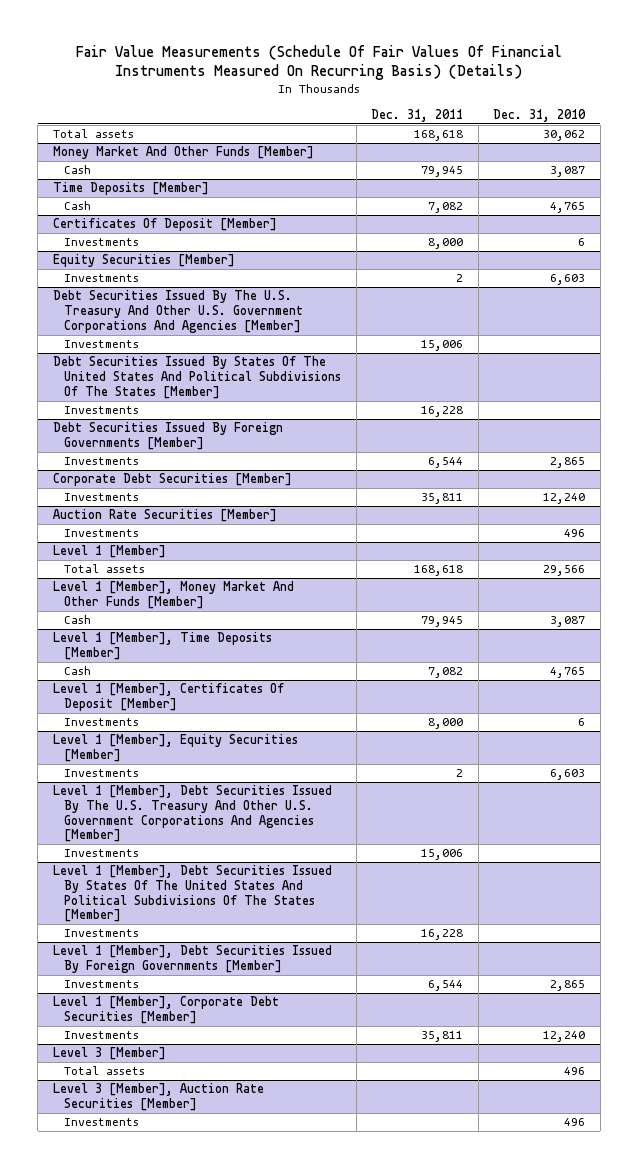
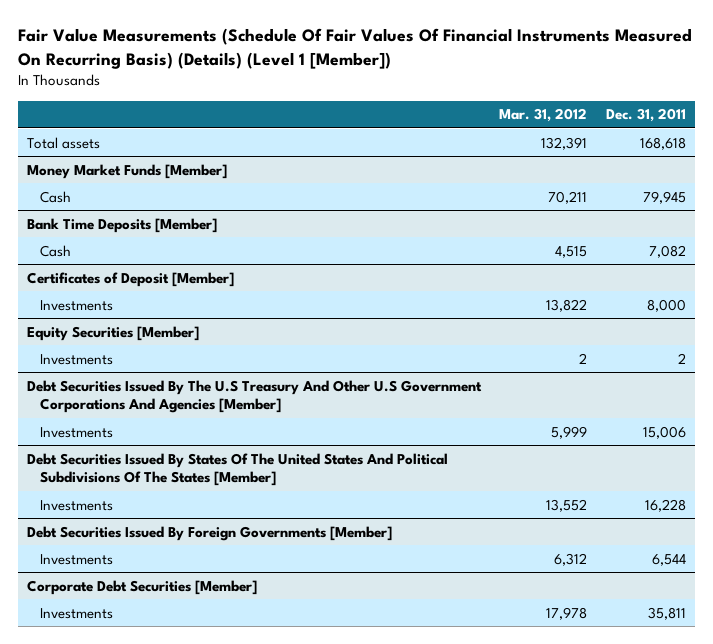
- Fair Value Measurements (Schedule Of Fair Values Of Financial Instruments Measured On Recurring Basis) (Details)
+ Fair Value Measurements (Schedule Of Fair Values Of Financial Instruments Measured On Recurring Basis) (Details) (Level 1 [Member])
- | Dec. 31, 2011 | Dec. 31, 2010
+ | Mar. 31, 2012 | Dec. 31, 2011
- Money Market And Other Funds [Member]
+ Money Market Funds [Member]
- Time Deposits [Member]
+ Bank Time Deposits [Member]
- Certificates Of Deposit [Member]
+ Certificates of Deposit [Member]
- Debt Securities Issued By The U.S. Treasury And Other U.S. Government Corporations And Agencies [Member]
+ Debt Securities Issued By The U.S Treasury And Other U.S Government Corporations And Agencies [Member]
- Auction Rate Securities [Member]
- Investments | | 496
- Level 1 [Member]
- Total assets | 168,618 | 29,566
- Level 1 [Member], Money Market And Other Funds [Member]
- Cash | 79,945 | 3,087
- Level 1 [Member], Time Deposits [Member]
- Cash | 7,082 | 4,765
- Level 1 [Member], Certificates Of Deposit [Member]
- Investments | 8,000 | 6
- Level 1 [Member], Equity Securities [Member]
- Investments | 2 | 6,603
- Level 1 [Member], Debt Securities Issued By The U.S. Treasury And Other U.S. Government Corporations And Agencies [Member]
- Investments | 15,006 |
- Level 1 [Member], Debt Securities Issued By States Of The United States And Political Subdivisions Of The States [Member]
- Investments | 16,228 |
- Level 1 [Member], Debt Securities Issued By Foreign Governments [Member]
- Investments | 6,544 | 2,865
- Level 1 [Member], Corporate Debt Securities [Member]
- Investments | 35,811 | 12,240
- Level 3 [Member]
- Total assets | | 496
- Level 3 [Member], Auction Rate Securities [Member]
- Investments | | 496

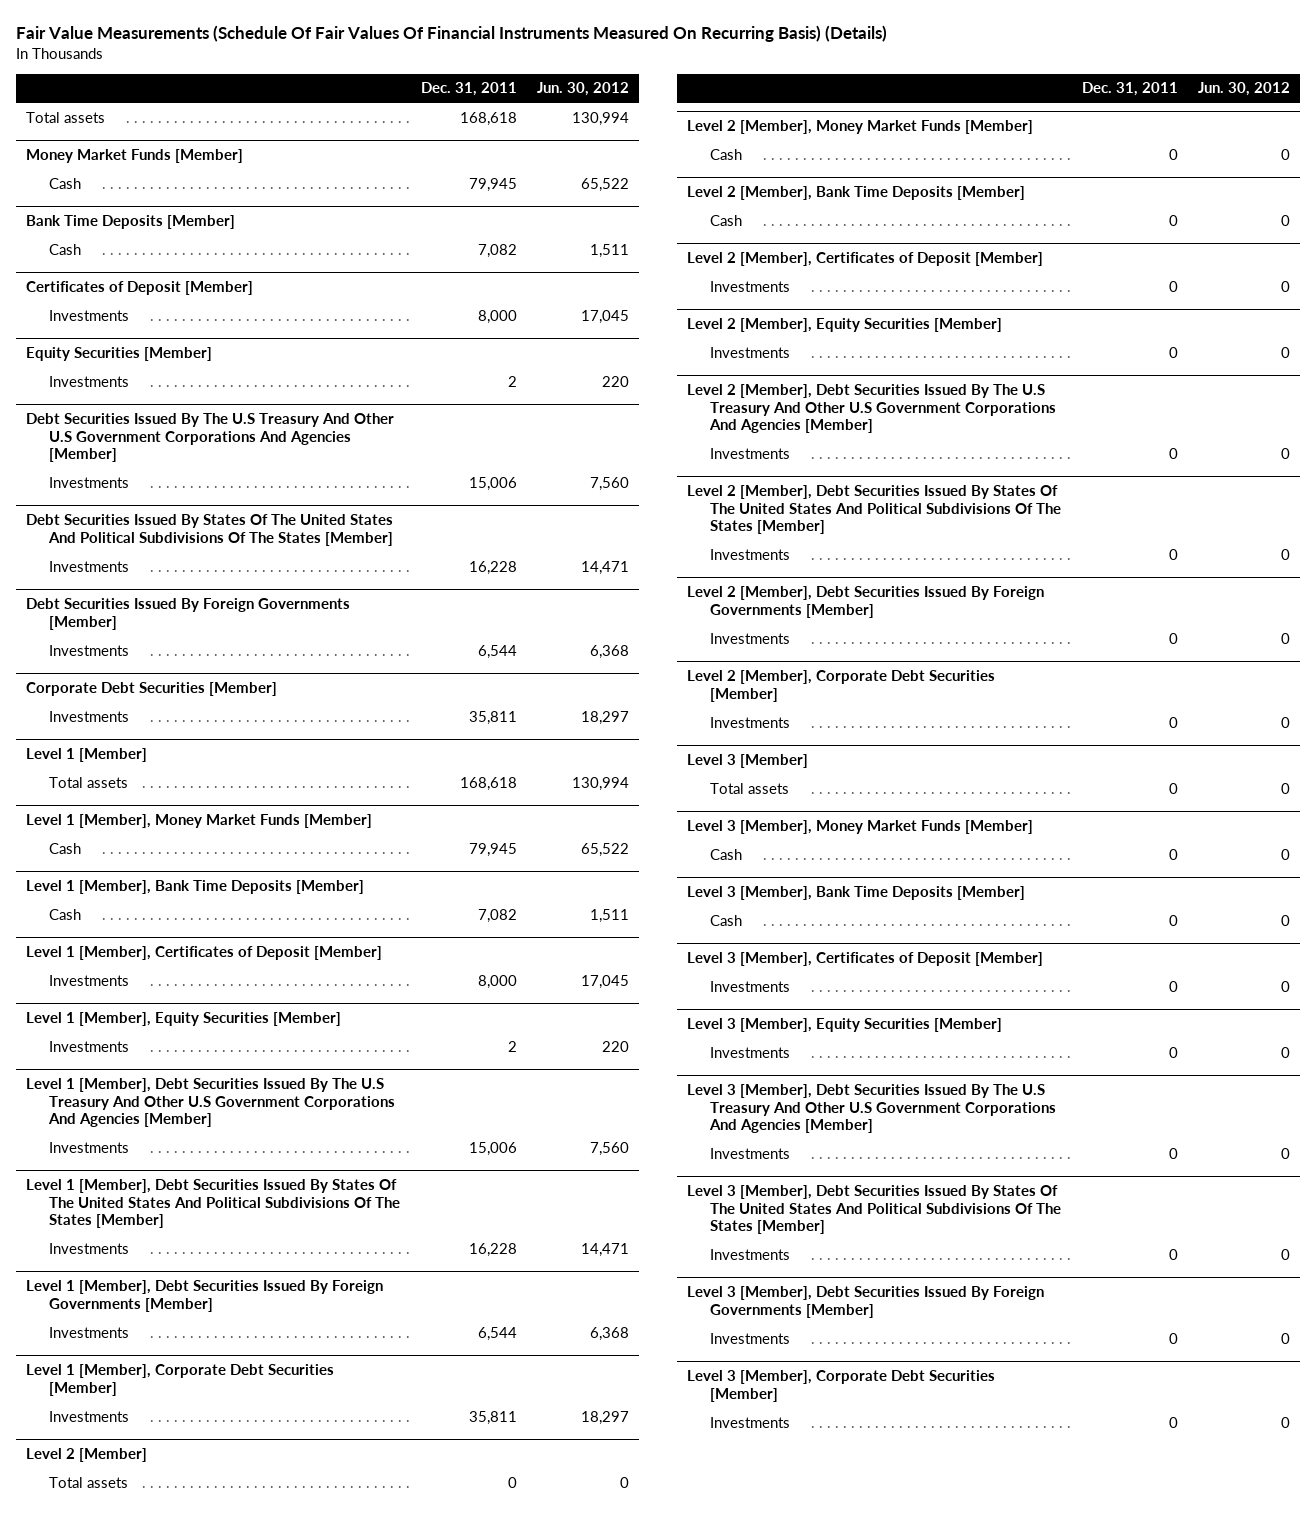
- Fair Value Measurements (Schedule Of Fair Values Of Financial Instruments Measured On Recurring Basis) (Details) (Level 1 [Member])
+ Fair Value Measurements (Schedule Of Fair Values Of Financial Instruments Measured On Recurring Basis) (Details)
- | Mar. 31, 2012 | Dec. 31, 2011
+ | Dec. 31, 2011 | Jun. 30, 2012
+ Level 1 [Member]
+ Total assets | 168,618 | 130,994
+ Level 1 [Member], Money Market Funds [Member]
+ Cash | 79,945 | 65,522
+ Level 1 [Member], Bank Time Deposits [Member]
+ Cash | 7,082 | 1,511
+ Level 1 [Member], Certificates of Deposit [Member]
+ Investments | 8,000 | 17,045
+ Level 1 [Member], Equity Securities [Member]
+ Investments | 2 | 220
+ Level 1 [Member], Debt Securities Issued By The U.S Treasury And Other U.S Government Corporations And Agencies [Member]
+ Investments | 15,006 | 7,560
+ Level 1 [Member], Debt Securities Issued By States Of The United States And Political Subdivisions Of The States [Member]
+ Investments | 16,228 | 14,471
+ Level 1 [Member], Debt Securities Issued By Foreign Governments [Member]
+ Investments | 6,544 | 6,368
+ Level 1 [Member], Corporate Debt Securities [Member]
+ Investments | 35,811 | 18,297
+ Level 2 [Member]
+ Total assets | 0 | 0
+ Level 2 [Member], Money Market Funds [Member]
+ Cash | 0 | 0
+ Level 2 [Member], Bank Time Deposits [Member]
+ Cash | 0 | 0
+ Level 2 [Member], Certificates of Deposit [Member]
+ Investments | 0 | 0
+ Level 2 [Member], Equity Securities [Member]
+ Investments | 0 | 0
+ Level 2 [Member], Debt Securities Issued By The U.S Treasury And Other U.S Government Corporations And Agencies [Member]
+ Investments | 0 | 0
+ Level 2 [Member], Debt Securities Issued By States Of The United States And Political Subdivisions Of The States [Member]
+ Investments | 0 | 0
+ Level 2 [Member], Debt Securities Issued By Foreign Governments [Member]
+ Investments | 0 | 0
+ Level 2 [Member], Corporate Debt Securities [Member]
+ Investments | 0 | 0
+ Level 3 [Member]
+ Total assets | 0 | 0
+ Level 3 [Member], Money Market Funds [Member]
+ Cash | 0 | 0
+ Level 3 [Member], Bank Time Deposits [Member]
+ Cash | 0 | 0
+ Level 3 [Member], Certificates of Deposit [Member]
+ Investments | 0 | 0
+ Level 3 [Member], Equity Securities [Member]
+ Investments | 0 | 0
+ Level 3 [Member], Debt Securities Issued By The U.S Treasury And Other U.S Government Corporations And Agencies [Member]
+ Investments | 0 | 0
+ Level 3 [Member], Debt Securities Issued By States Of The United States And Political Subdivisions Of The States [Member]
+ Investments | 0 | 0
+ Level 3 [Member], Debt Securities Issued By Foreign Governments [Member]
+ Investments | 0 | 0
+ Level 3 [Member], Corporate Debt Securities [Member]
+ Investments | 0 | 0

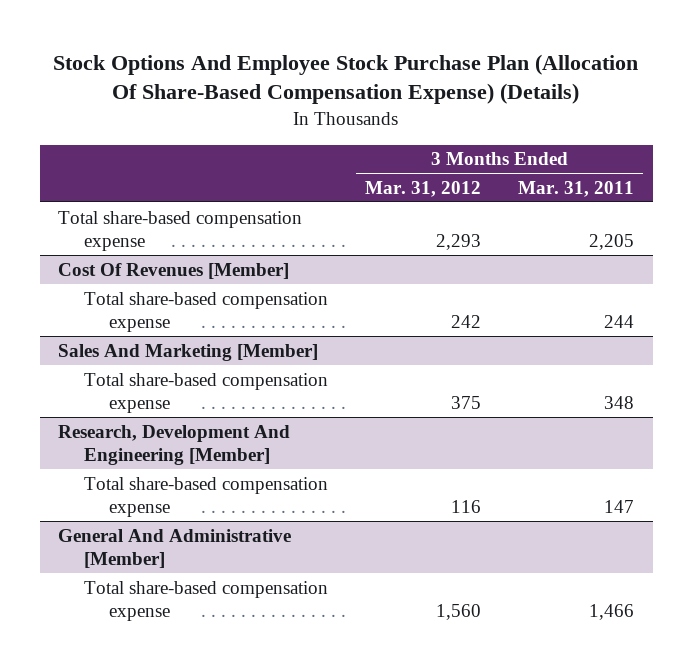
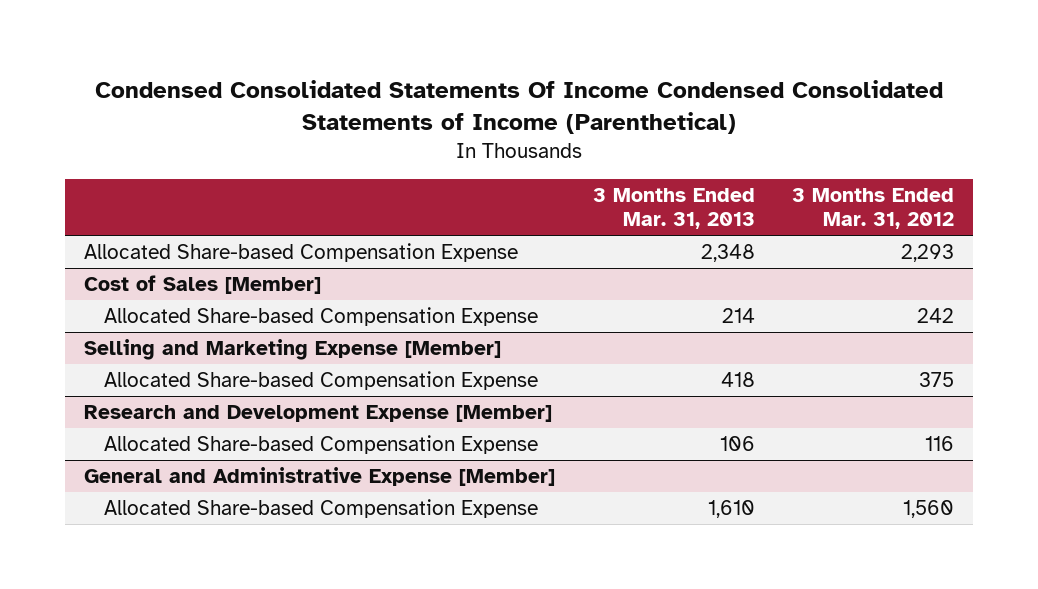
- Stock Options And Employee Stock Purchase Plan (Allocation Of Share-Based Compensation Expense) (Details)
+ Condensed Consolidated Statements Of Income Condensed Consolidated Statements of Income (Parenthetical)
- | 3 Months Ended Mar. 31, 2012 | 3 Months Ended Mar. 31, 2011
+ | 3 Months Ended Mar. 31, 2013 | 3 Months Ended Mar. 31, 2012
- Total share-based compensation expense | 2,293 | 2,205
- Cost Of Revenues [Member]
- Total share-based compensation expense | 242 | 244
- Sales And Marketing [Member]
- Total share-based compensation expense | 375 | 348
- Research, Development And Engineering [Member]
- Total share-based compensation expense | 116 | 147
- General And Administrative [Member]
- Total share-based compensation expense | 1,560 | 1,466
+ Allocated Share-based Compensation Expense | 2,348 | 2,293
+ Cost of Sales [Member]
+ Allocated Share-based Compensation Expense | 214 | 242
+ Selling and Marketing Expense [Member]
+ Allocated Share-based Compensation Expense | 418 | 375
+ Research and Development Expense [Member]
+ Allocated Share-based Compensation Expense | 106 | 116
+ General and Administrative Expense [Member]
+ Allocated Share-based Compensation Expense | 1,610 | 1,560

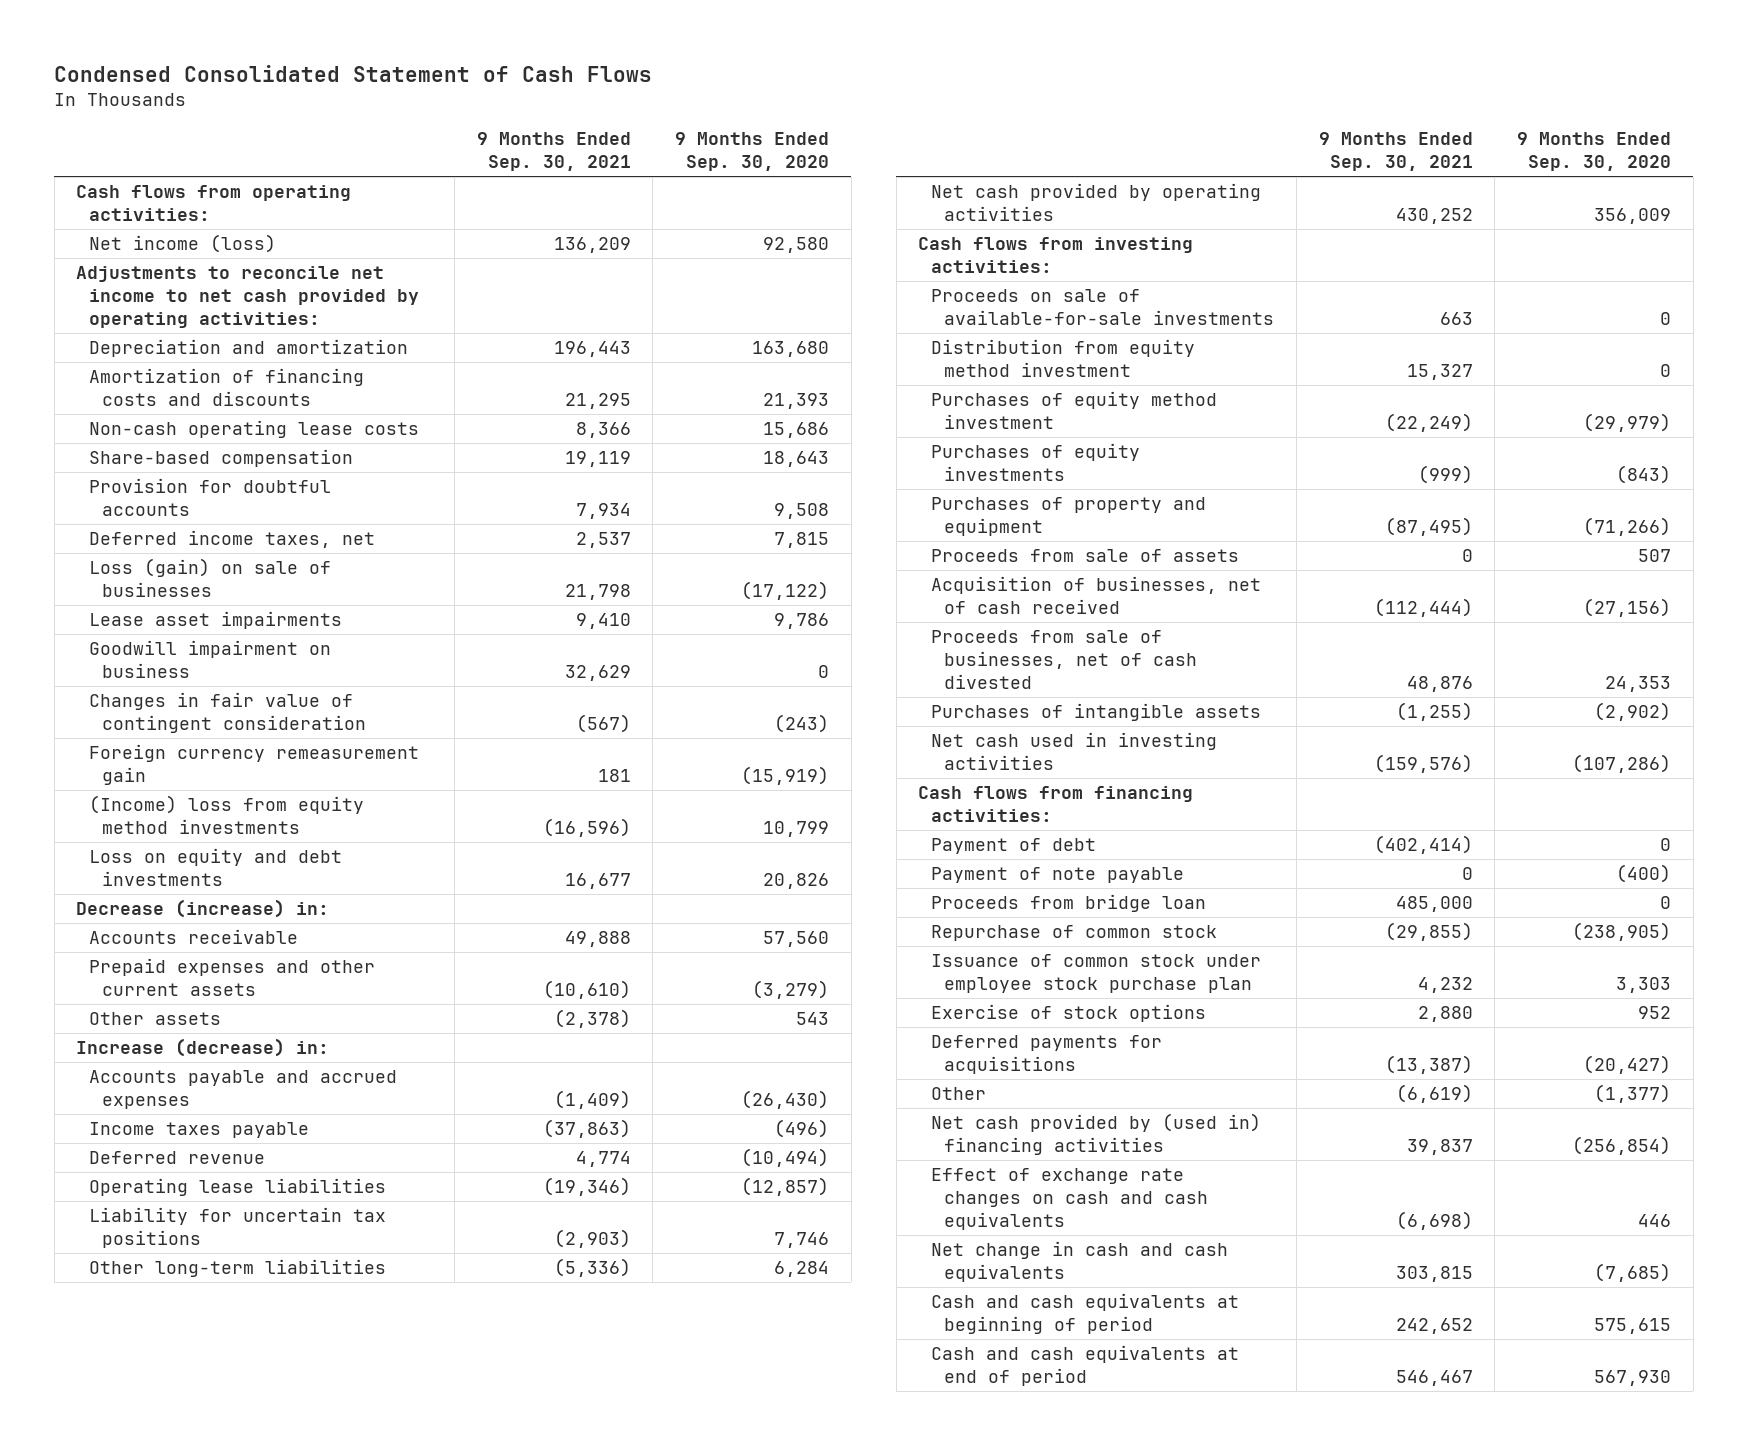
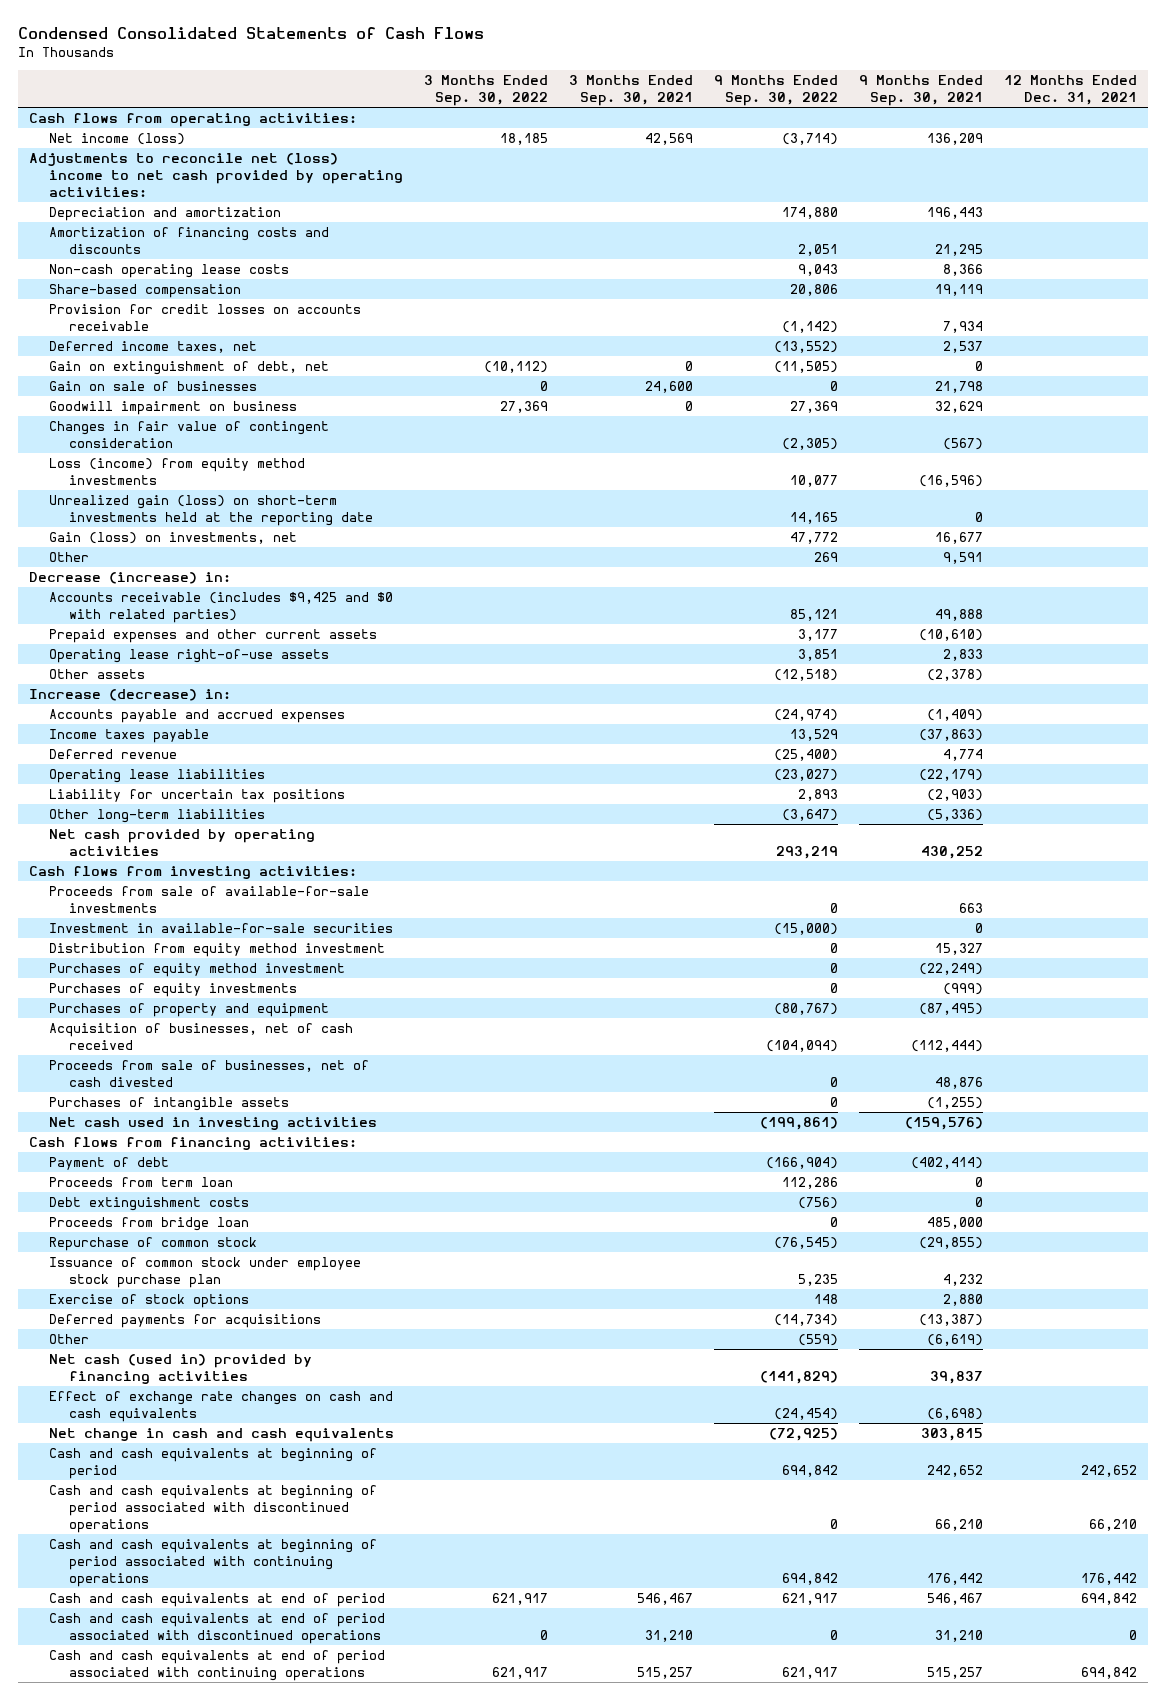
- Condensed Consolidated Statement of Cash Flows
+ Condensed Consolidated Statements of Cash Flows
- | 9 Months Ended Sep. 30, 2021 | 9 Months Ended Sep. 30, 2020
+ | 3 Months Ended Sep. 30, 2022 | 3 Months Ended Sep. 30, 2021 | 9 Months Ended Sep. 30, 2022 | 9 Months Ended Sep. 30, 2021 | 12 Months Ended Dec. 31, 2021
- Adjustments to reconcile net income to net cash provided by operating activities:
+ Adjustments to reconcile net (loss) income to net cash provided by operating activities:
- Provision for doubtful accounts | 7,934 | 9,508
+ Provision for credit losses on accounts receivable | | | (1,142) | 7,934 |
- Loss (gain) on sale of businesses | 21,798 | (17,122)
- Lease asset impairments | 9,410 | 9,786
+ Gain on extinguishment of debt, net | (10,112) | 0 | (11,505) | 0 |
+ Gain on sale of businesses | 0 | 24,600 | 0 | 21,798 |
- Foreign currency remeasurement gain | 181 | (15,919)
- (Income) loss from equity method investments | (16,596) | 10,799
- Loss on equity and debt investments | 16,677 | 20,826
+ Loss (income) from equity method investments | | | 10,077 | (16,596) |
+ Unrealized gain (loss) on short-term investments held at the reporting date | | | 14,165 | 0 |
+ Gain (loss) on investments, net | | | 47,772 | 16,677 |
+ Other | | | 269 | 9,591 |
- Accounts receivable | 49,888 | 57,560
+ Accounts receivable (includes $9,425 and $0 with related parties) | | | 85,121 | 49,888 |
+ Operating lease right-of-use assets | | | 3,851 | 2,833 |
- Operating lease liabilities | (19,346) | (12,857)
+ Operating lease liabilities | | | (23,027) | (22,179) |
- Proceeds on sale of available-for-sale investments | 663 | 0
+ Proceeds from sale of available-for-sale investments | | | 0 | 663 |
+ Investment in available-for-sale securities | | | (15,000) | 0 |
- Proceeds from sale of assets | 0 | 507
- Payment of note payable | 0 | (400)
+ Proceeds from term loan | | | 112,286 | 0 |
+ Debt extinguishment costs | | | (756) | 0 |
- Net cash provided by (used in) financing activities | 39,837 | (256,854)
+ Net cash (used in) provided by financing activities | | | (141,829) | 39,837 |
+ Cash and cash equivalents at beginning of period associated with discontinued operations | | | 0 | 66,210 | 66,210
+ Cash and cash equivalents at beginning of period associated with continuing operations | | | 694,842 | 176,442 | 176,442
+ Cash and cash equivalents at end of period associated with discontinued operations | 0 | 31,210 | 0 | 31,210 | 0
+ Cash and cash equivalents at end of period associated with continuing operations | 621,917 | 515,257 | 621,917 | 515,257 | 694,842

